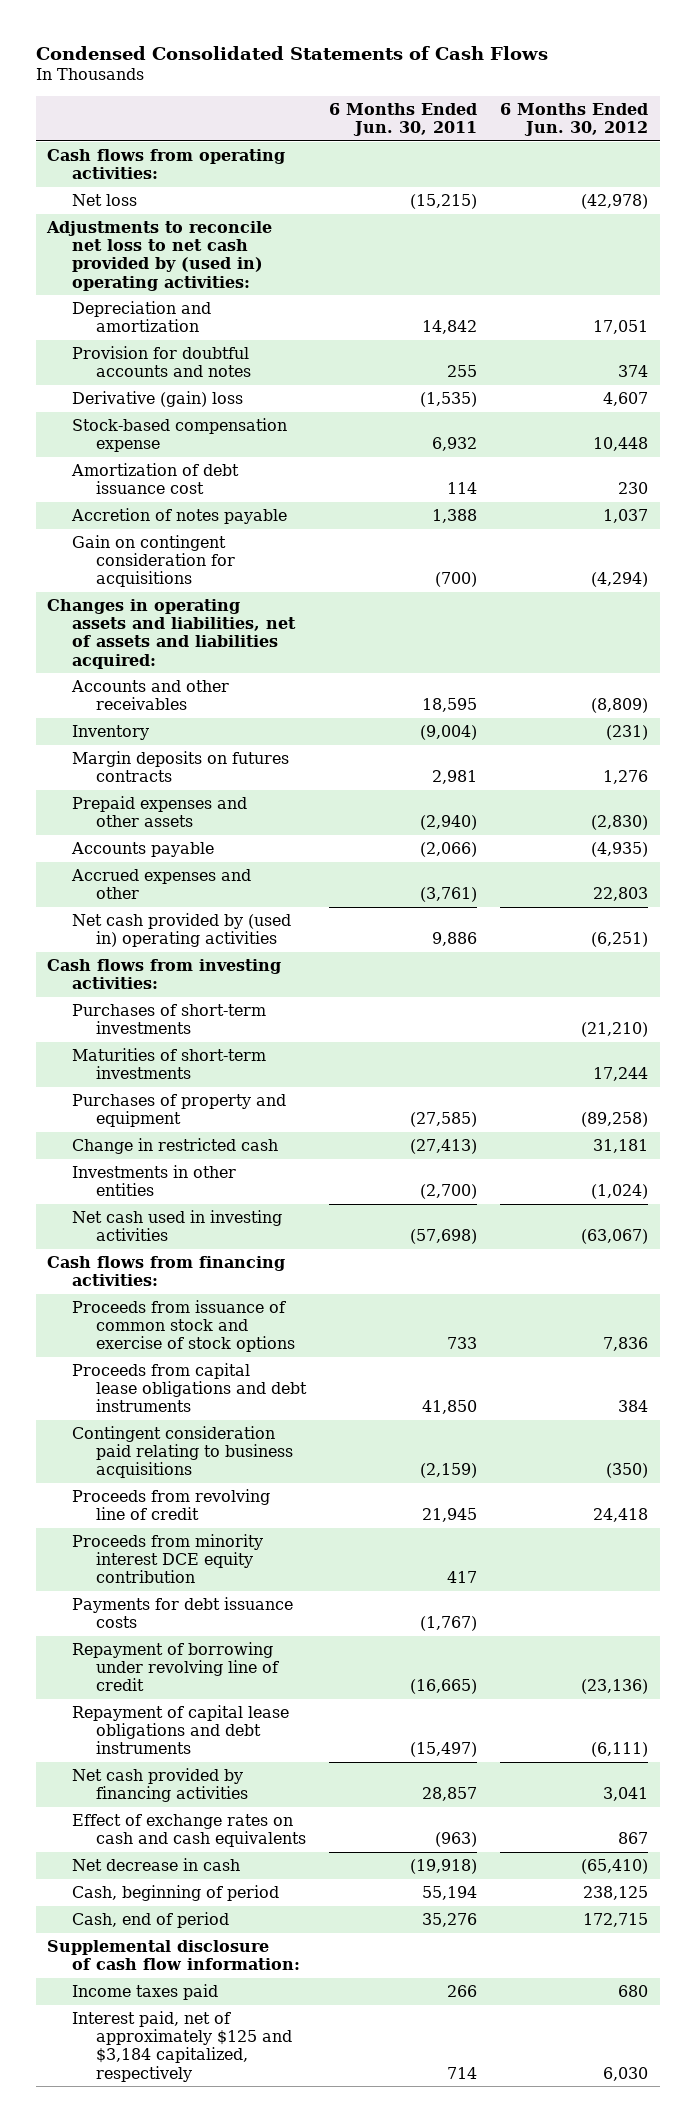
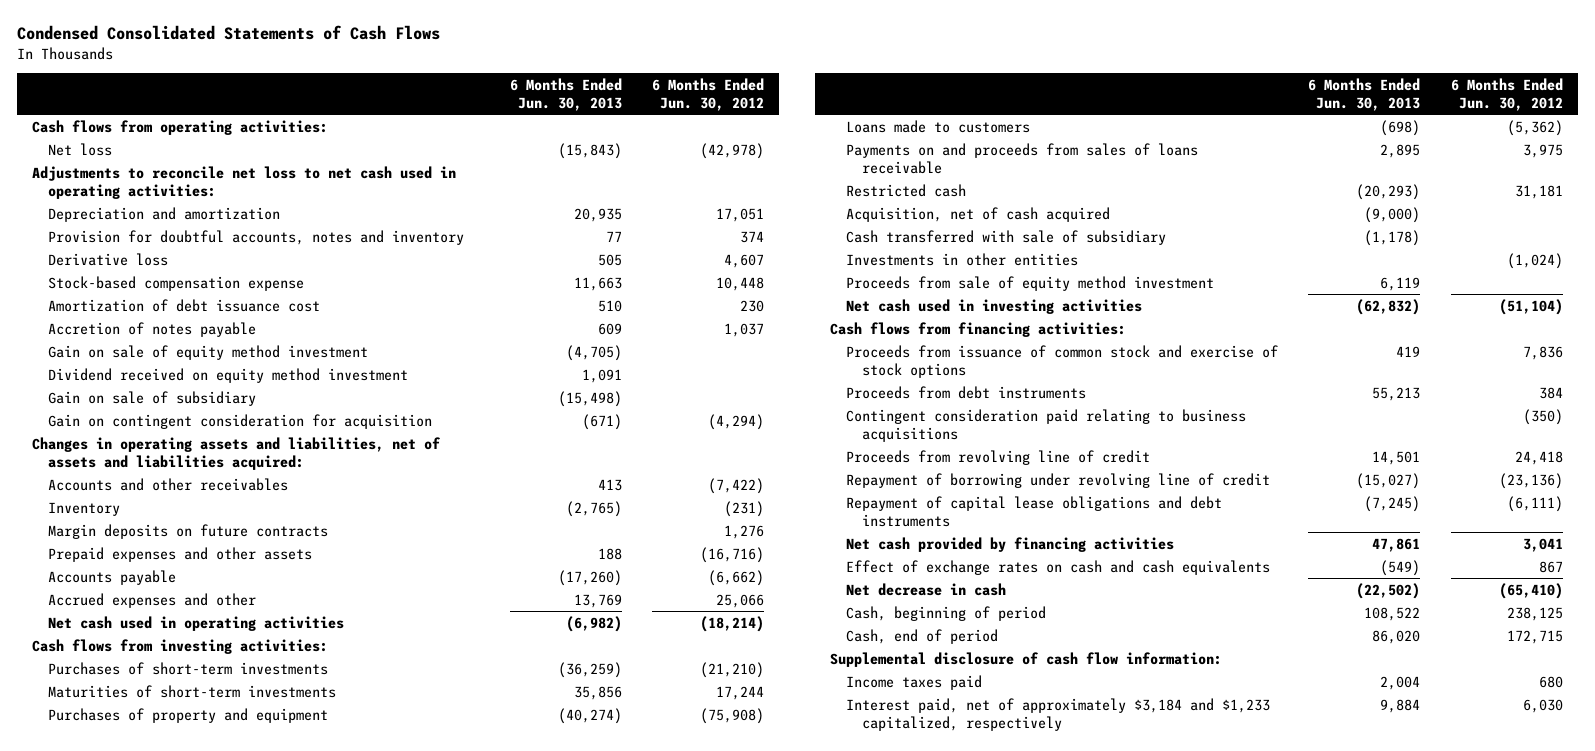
- | 6 Months Ended Jun. 30, 2011 | 6 Months Ended Jun. 30, 2012
+ | 6 Months Ended Jun. 30, 2013 | 6 Months Ended Jun. 30, 2012
- Adjustments to reconcile net loss to net cash provided by (used in) operating activities:
+ Adjustments to reconcile net loss to net cash used in operating activities:
- Provision for doubtful accounts and notes | 255 | 374
- Derivative (gain) loss | (1,535) | 4,607
+ Provision for doubtful accounts, notes and inventory | 77 | 374
+ Derivative loss | 505 | 4,607
- Gain on contingent consideration for acquisitions | (700) | (4,294)
+ Gain on sale of equity method investment | (4,705) |
+ Dividend received on equity method investment | 1,091 |
+ Gain on sale of subsidiary | (15,498) |
+ Gain on contingent consideration for acquisition | (671) | (4,294)
- Accounts and other receivables | 18,595 | (8,809)
+ Accounts and other receivables | 413 | (7,422)
- Margin deposits on futures contracts | 2,981 | 1,276
- Prepaid expenses and other assets | (2,940) | (2,830)
- Accounts payable | (2,066) | (4,935)
- Accrued expenses and other | (3,761) | 22,803
- Net cash provided by (used in) operating activities | 9,886 | (6,251)
+ Margin deposits on future contracts | | 1,276
+ Prepaid expenses and other assets | 188 | (16,716)
+ Accounts payable | (17,260) | (6,662)
+ Accrued expenses and other | 13,769 | 25,066
+ Net cash used in operating activities | (6,982) | (18,214)
- Purchases of property and equipment | (27,585) | (89,258)
- Change in restricted cash | (27,413) | 31,181
+ Purchases of property and equipment | (40,274) | (75,908)
+ Loans made to customers | (698) | (5,362)
+ Payments on and proceeds from sales of loans receivable | 2,895 | 3,975
+ Restricted cash | (20,293) | 31,181
+ Acquisition, net of cash acquired | (9,000) |
+ Cash transferred with sale of subsidiary | (1,178) |
- Net cash used in investing activities | (57,698) | (63,067)
+ Proceeds from sale of equity method investment | 6,119 |
+ Net cash used in investing activities | (62,832) | (51,104)
- Proceeds from capital lease obligations and debt instruments | 41,850 | 384
+ Proceeds from debt instruments | 55,213 | 384
- Proceeds from minority interest DCE equity contribution | 417 |
- Payments for debt issuance costs | (1,767) |
- Interest paid, net of approximately $125 and $3,184 capitalized, respectively | 714 | 6,030
+ Interest paid, net of approximately $3,184 and $1,233 capitalized, respectively | 9,884 | 6,030

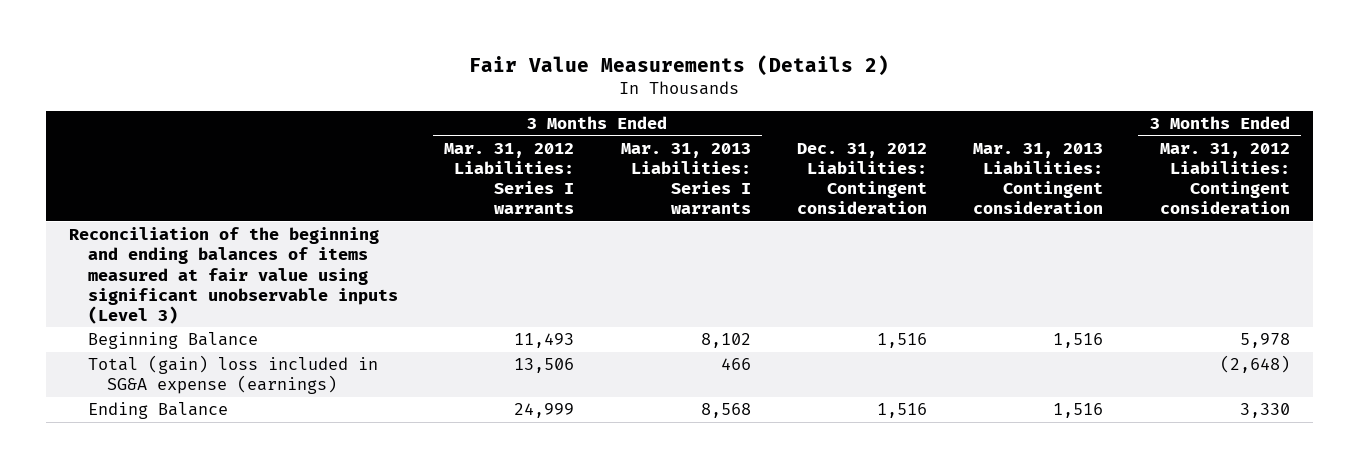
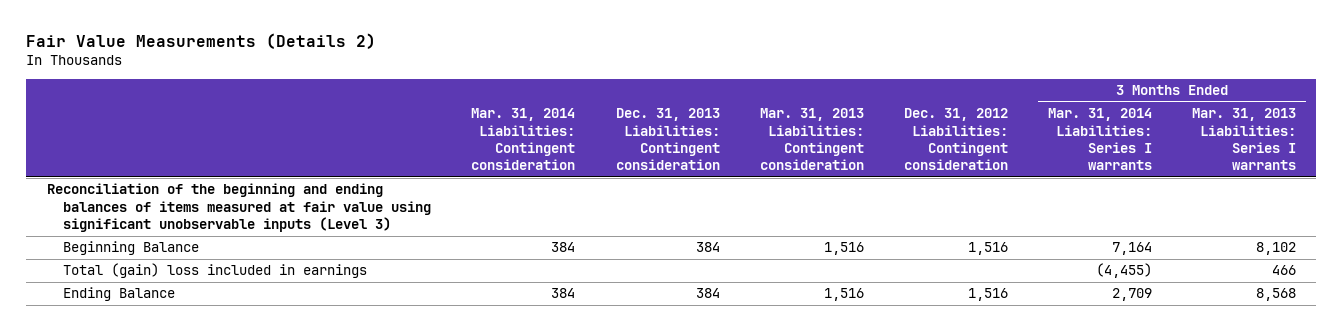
- | 3 Months Ended Mar. 31, 2012 Liabilities: Series I warrants | 3 Months Ended Mar. 31, 2013 Liabilities: Series I warrants | Dec. 31, 2012 Liabilities: Contingent consideration | Mar. 31, 2013 Liabilities: Contingent consideration | 3 Months Ended Mar. 31, 2012 Liabilities: Contingent consideration
+ | Mar. 31, 2014 Liabilities: Contingent consideration | Dec. 31, 2013 Liabilities: Contingent consideration | Mar. 31, 2013 Liabilities: Contingent consideration | Dec. 31, 2012 Liabilities: Contingent consideration | 3 Months Ended Mar. 31, 2014 Liabilities: Series I warrants | 3 Months Ended Mar. 31, 2013 Liabilities: Series I warrants
- Total (gain) loss included in SG&A expense (earnings) | 13,506 | 466 | | | (2,648)
+ Total (gain) loss included in earnings | | | | | (4,455) | 466

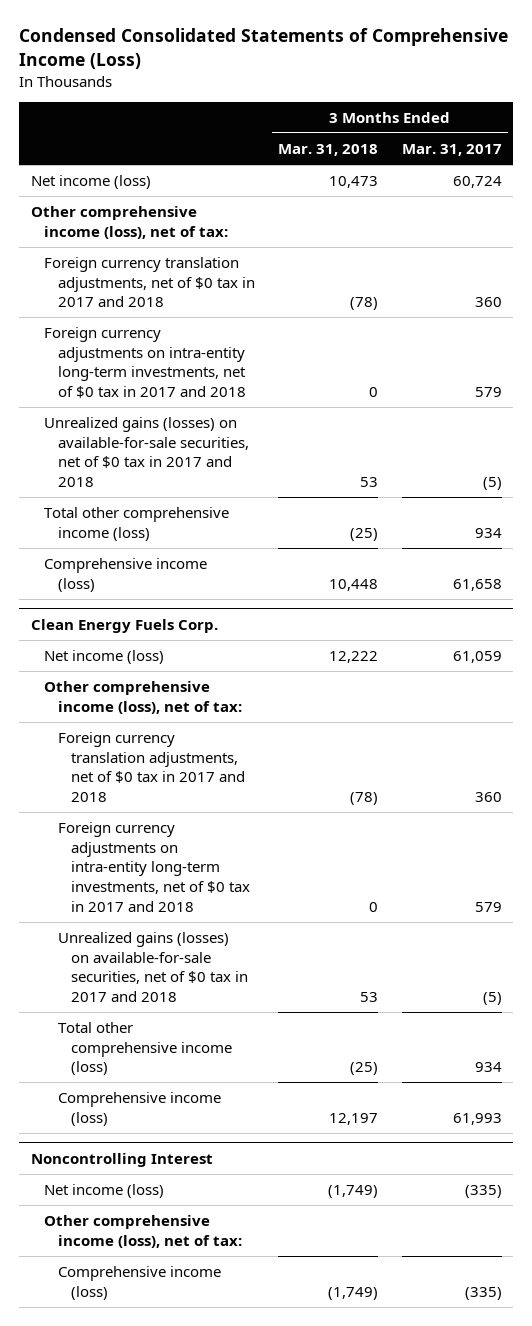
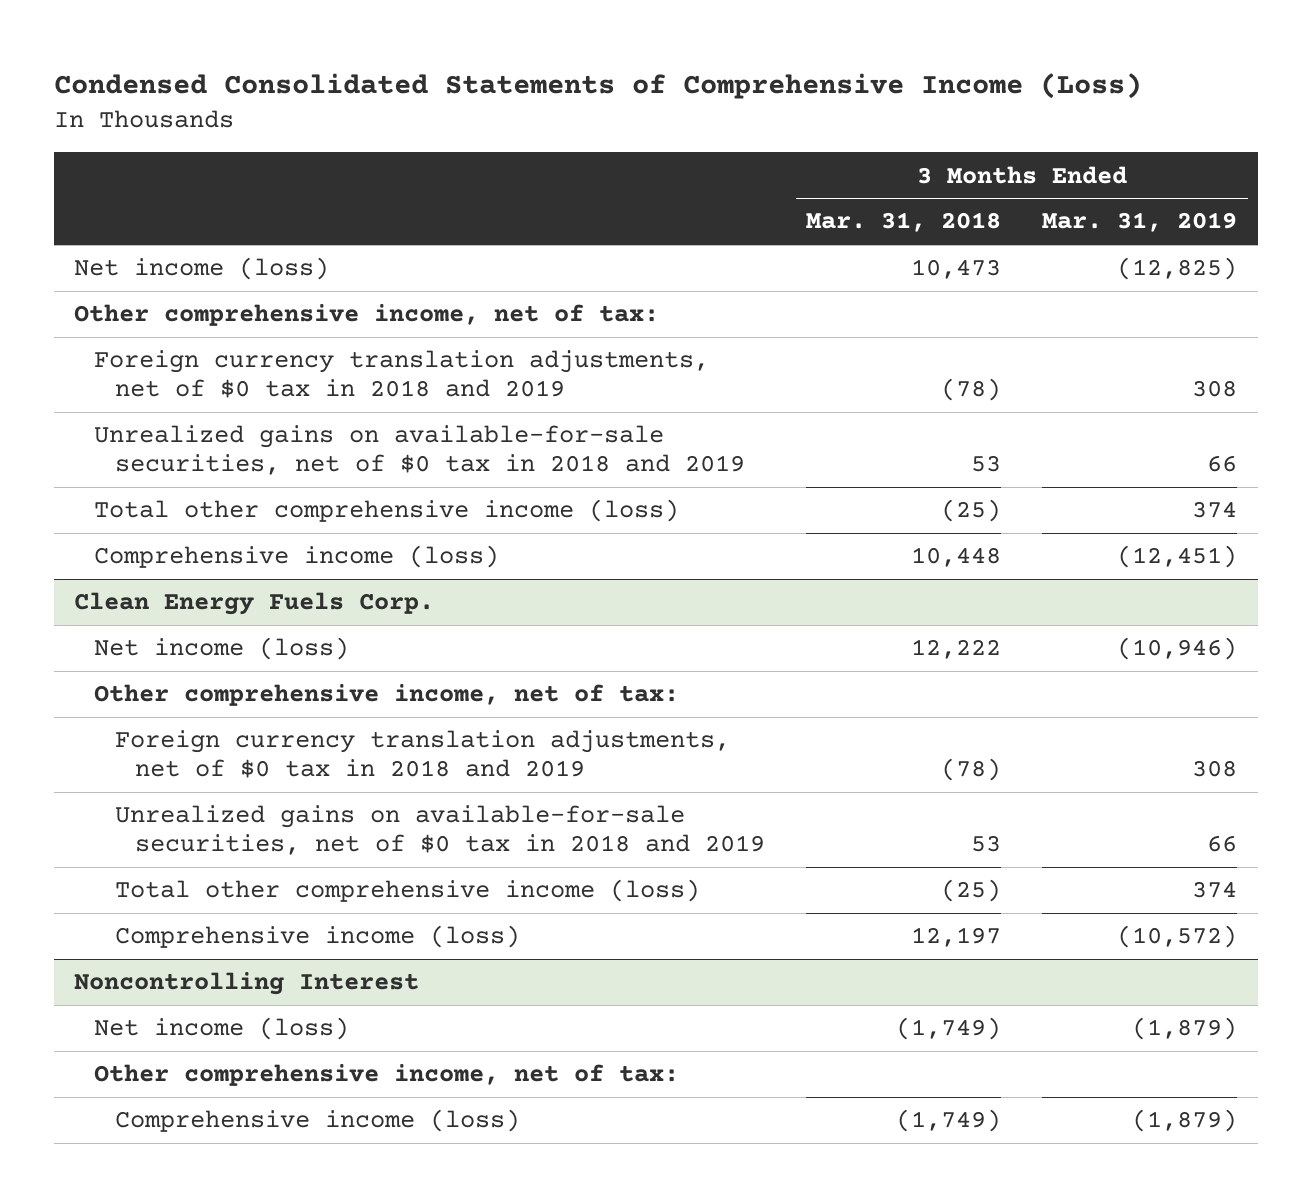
- | 3 Months Ended Mar. 31, 2018 | 3 Months Ended Mar. 31, 2017
+ | 3 Months Ended Mar. 31, 2018 | 3 Months Ended Mar. 31, 2019
- Other comprehensive income (loss), net of tax:
- Foreign currency translation adjustments, net of $0 tax in 2017 and 2018 | (78) | 360
- Foreign currency adjustments on intra-entity long-term investments, net of $0 tax in 2017 and 2018 | 0 | 579
- Unrealized gains (losses) on available-for-sale securities, net of $0 tax in 2017 and 2018 | 53 | (5)
+ Other comprehensive income, net of tax:
+ Foreign currency translation adjustments, net of $0 tax in 2018 and 2019 | (78) | 308
+ Unrealized gains on available-for-sale securities, net of $0 tax in 2018 and 2019 | 53 | 66
@ Clean Energy Fuels Corp.
- Other comprehensive income (loss), net of tax:
- Foreign currency translation adjustments, net of $0 tax in 2017 and 2018 | (78) | 360
- Foreign currency adjustments on intra-entity long-term investments, net of $0 tax in 2017 and 2018 | 0 | 579
- Unrealized gains (losses) on available-for-sale securities, net of $0 tax in 2017 and 2018 | 53 | (5)
+ Other comprehensive income, net of tax:
+ Foreign currency translation adjustments, net of $0 tax in 2018 and 2019 | (78) | 308
+ Unrealized gains on available-for-sale securities, net of $0 tax in 2018 and 2019 | 53 | 66
@ Noncontrolling Interest
- Other comprehensive income (loss), net of tax:
+ Other comprehensive income, net of tax:

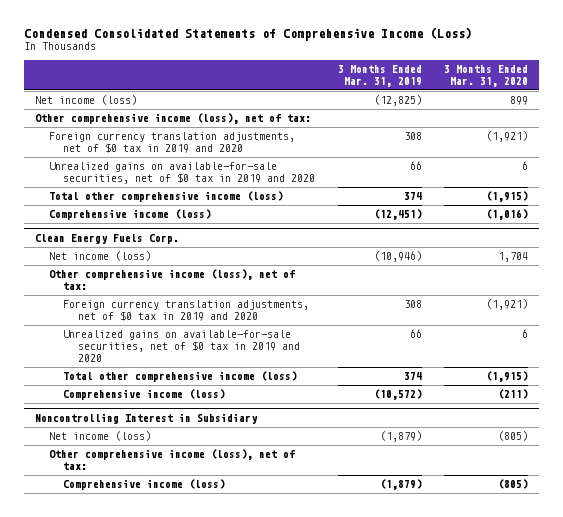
- | 3 Months Ended Mar. 31, 2018 | 3 Months Ended Mar. 31, 2019
+ | 3 Months Ended Mar. 31, 2019 | 3 Months Ended Mar. 31, 2020
- Other comprehensive income, net of tax:
- Foreign currency translation adjustments, net of $0 tax in 2018 and 2019 | (78) | 308
- Unrealized gains on available-for-sale securities, net of $0 tax in 2018 and 2019 | 53 | 66
+ Other comprehensive income (loss), net of tax:
+ Foreign currency translation adjustments, net of $0 tax in 2019 and 2020 | 308 | (1,921)
+ Unrealized gains on available-for-sale securities, net of $0 tax in 2019 and 2020 | 66 | 6
@ Clean Energy Fuels Corp.
- Other comprehensive income, net of tax:
- Foreign currency translation adjustments, net of $0 tax in 2018 and 2019 | (78) | 308
- Unrealized gains on available-for-sale securities, net of $0 tax in 2018 and 2019 | 53 | 66
+ Other comprehensive income (loss), net of tax:
+ Foreign currency translation adjustments, net of $0 tax in 2019 and 2020 | 308 | (1,921)
+ Unrealized gains on available-for-sale securities, net of $0 tax in 2019 and 2020 | 66 | 6
- Noncontrolling Interest
+ Noncontrolling Interest in Subsidiary
- Other comprehensive income, net of tax:
+ Other comprehensive income (loss), net of tax:

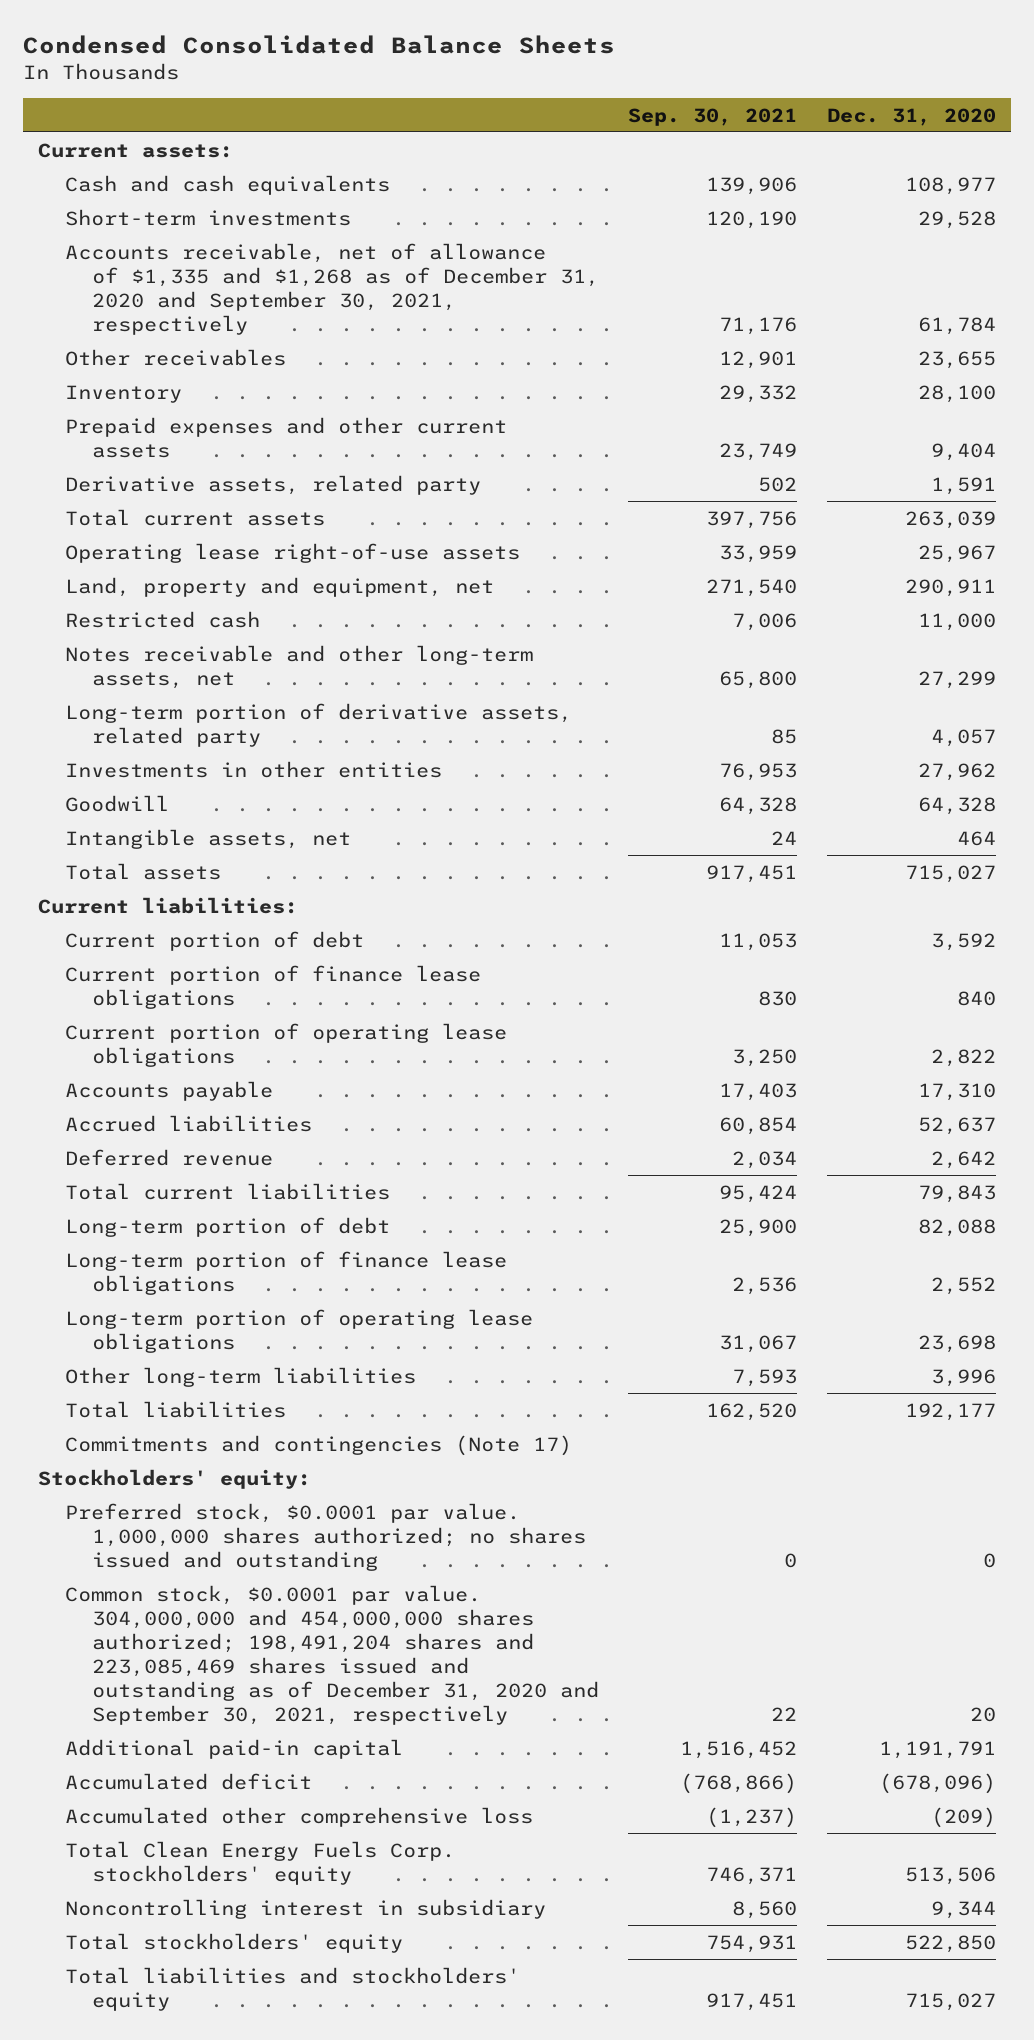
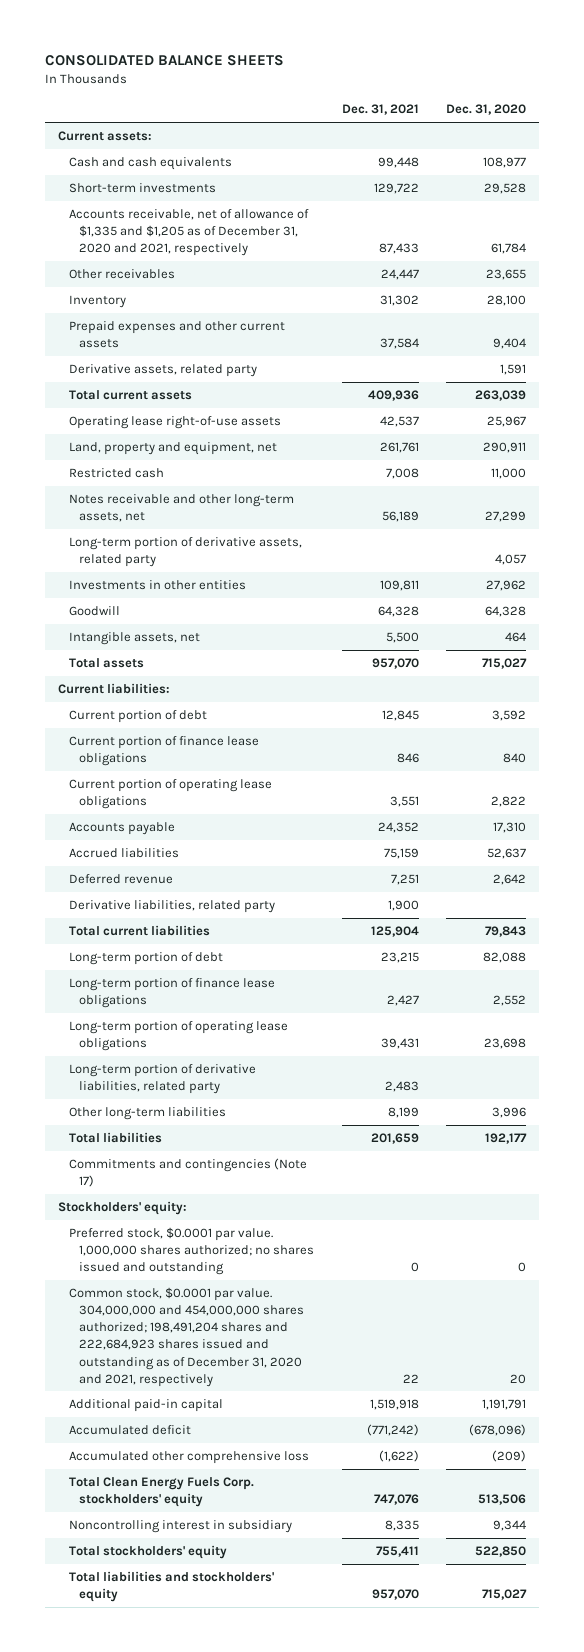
- Condensed Consolidated Balance Sheets
+ CONSOLIDATED BALANCE SHEETS
- | Sep. 30, 2021 | Dec. 31, 2020
+ | Dec. 31, 2021 | Dec. 31, 2020
- Accounts receivable, net of allowance of $1,335 and $1,268 as of December 31, 2020 and September 30, 2021, respectively | 71,176 | 61,784
+ Accounts receivable, net of allowance of $1,335 and $1,205 as of December 31, 2020 and 2021, respectively | 87,433 | 61,784
+ Derivative liabilities, related party | 1,900 |
+ Long-term portion of derivative liabilities, related party | 2,483 |
- Common stock, $0.0001 par value. 304,000,000 and 454,000,000 shares authorized; 198,491,204 shares and 223,085,469 shares issued and outstanding as of December 31, 2020 and September 30, 2021, respectively | 22 | 20
+ Common stock, $0.0001 par value. 304,000,000 and 454,000,000 shares authorized; 198,491,204 shares and 222,684,923 shares issued and outstanding as of December 31, 2020 and 2021, respectively | 22 | 20

